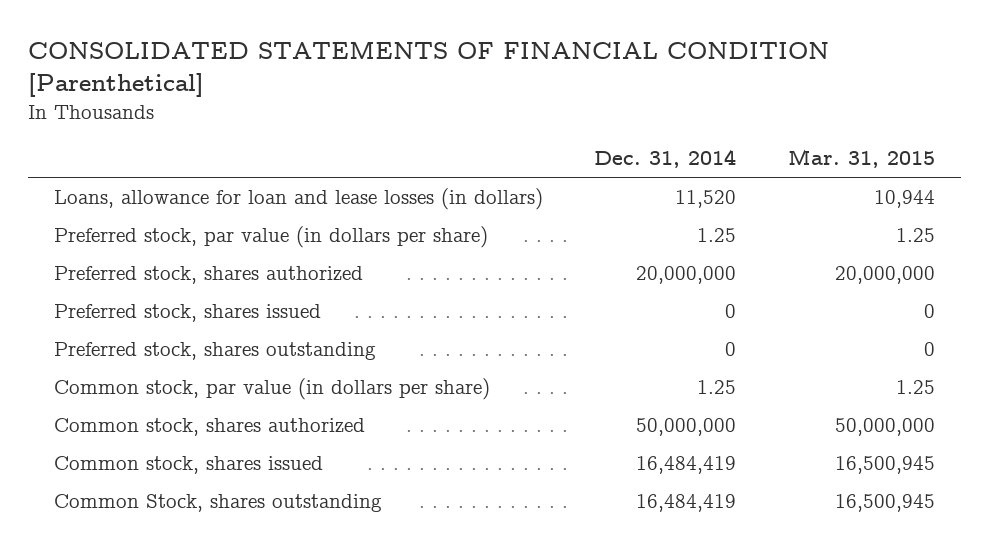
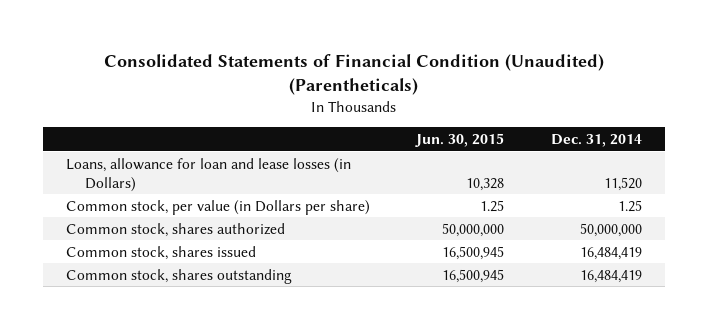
- CONSOLIDATED STATEMENTS OF FINANCIAL CONDITION [Parenthetical]
+ Consolidated Statements of Financial Condition (Unaudited) (Parentheticals)
- | Dec. 31, 2014 | Mar. 31, 2015
+ | Jun. 30, 2015 | Dec. 31, 2014
- Loans, allowance for loan and lease losses (in dollars) | 11,520 | 10,944
- Preferred stock, par value (in dollars per share) | 1.25 | 1.25
- Preferred stock, shares authorized | 20,000,000 | 20,000,000
- Preferred stock, shares issued | 0 | 0
- Preferred stock, shares outstanding | 0 | 0
- Common stock, par value (in dollars per share) | 1.25 | 1.25
+ Loans, allowance for loan and lease losses (in Dollars) | 10,328 | 11,520
+ Common stock, per value (in Dollars per share) | 1.25 | 1.25
- Common Stock, shares outstanding | 16,484,419 | 16,500,945
+ Common stock, shares outstanding | 16,500,945 | 16,484,419

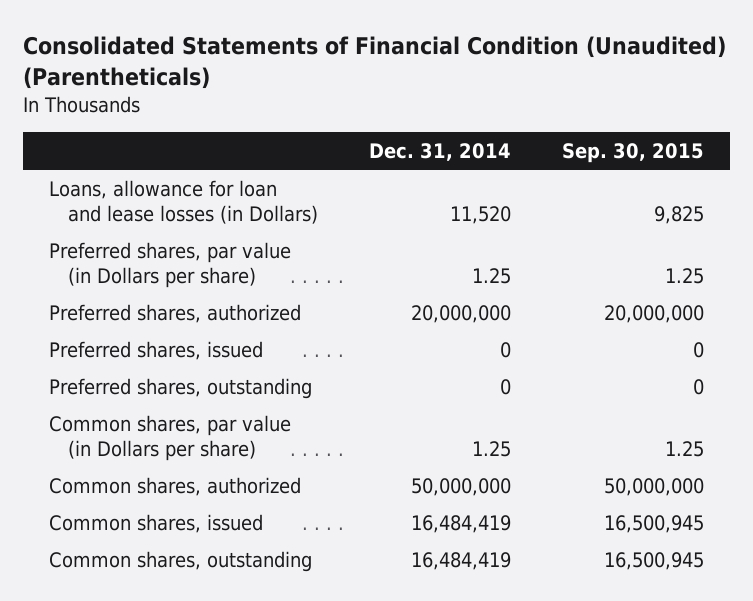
- | Jun. 30, 2015 | Dec. 31, 2014
+ | Dec. 31, 2014 | Sep. 30, 2015
- Common stock, per value (in Dollars per share) | 1.25 | 1.25
- Common stock, shares authorized | 50,000,000 | 50,000,000
- Common stock, shares issued | 16,500,945 | 16,484,419
- Common stock, shares outstanding | 16,500,945 | 16,484,419
+ Preferred shares, par value (in Dollars per share) | 1.25 | 1.25
+ Preferred shares, authorized | 20,000,000 | 20,000,000
+ Preferred shares, issued | 0 | 0
+ Preferred shares, outstanding | 0 | 0
+ Common shares, par value (in Dollars per share) | 1.25 | 1.25
+ Common shares, authorized | 50,000,000 | 50,000,000
+ Common shares, issued | 16,484,419 | 16,500,945
+ Common shares, outstanding | 16,484,419 | 16,500,945

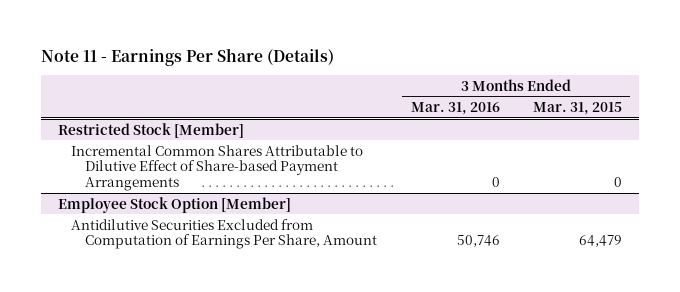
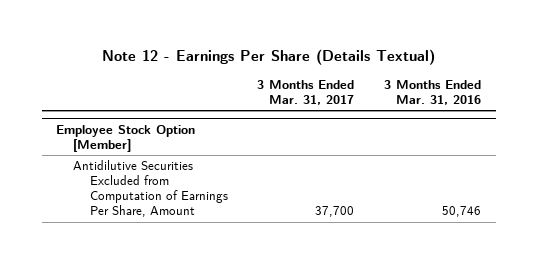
- Note 11 - Earnings Per Share (Details)
+ Note 12 - Earnings Per Share (Details Textual)
- | 3 Months Ended Mar. 31, 2016 | 3 Months Ended Mar. 31, 2015
+ | 3 Months Ended Mar. 31, 2017 | 3 Months Ended Mar. 31, 2016
- Restricted Stock [Member]
- Incremental Common Shares Attributable to Dilutive Effect of Share-based Payment Arrangements | 0 | 0

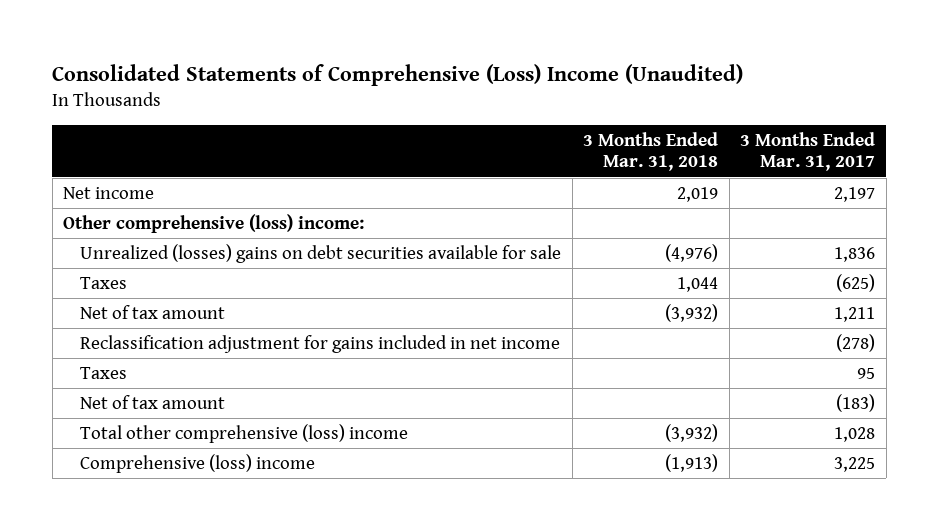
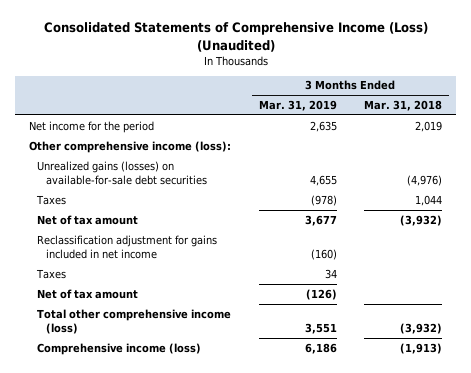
- Consolidated Statements of Comprehensive (Loss) Income (Unaudited)
+ Consolidated Statements of Comprehensive Income (Loss) (Unaudited)
- | 3 Months Ended Mar. 31, 2018 | 3 Months Ended Mar. 31, 2017
+ | 3 Months Ended Mar. 31, 2019 | 3 Months Ended Mar. 31, 2018
- Net income | 2,019 | 2,197
- Other comprehensive (loss) income:
- Unrealized (losses) gains on debt securities available for sale | (4,976) | 1,836
+ Net income for the period | 2,635 | 2,019
+ Other comprehensive income (loss):
+ Unrealized gains (losses) on available-for-sale debt securities | 4,655 | (4,976)
- Total other comprehensive (loss) income | (3,932) | 1,028
- Comprehensive (loss) income | (1,913) | 3,225
+ Total other comprehensive income (loss) | 3,551 | (3,932)
+ Comprehensive income (loss) | 6,186 | (1,913)

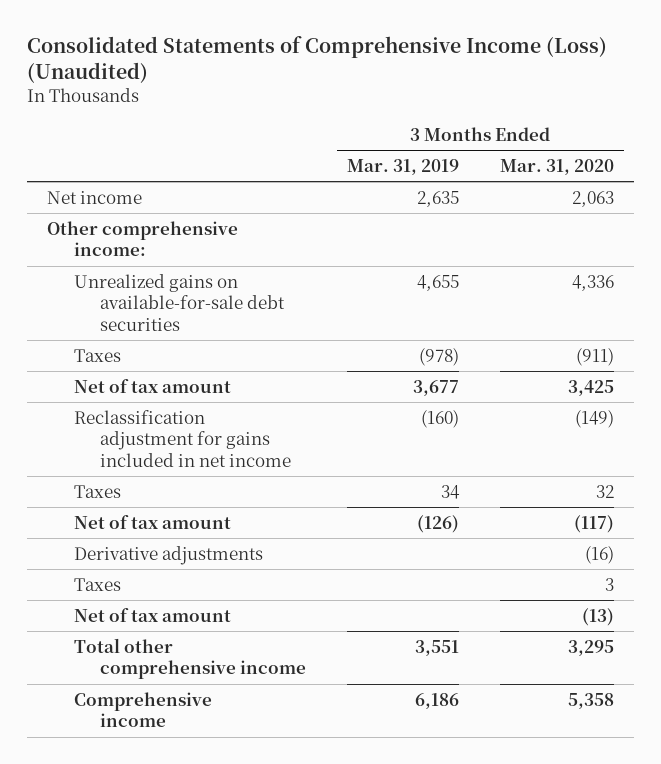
- | 3 Months Ended Mar. 31, 2019 | 3 Months Ended Mar. 31, 2018
+ | 3 Months Ended Mar. 31, 2019 | 3 Months Ended Mar. 31, 2020
- Net income for the period | 2,635 | 2,019
- Other comprehensive income (loss):
- Unrealized gains (losses) on available-for-sale debt securities | 4,655 | (4,976)
+ Net income | 2,635 | 2,063
+ Other comprehensive income:
+ Unrealized gains on available-for-sale debt securities | 4,655 | 4,336
- Total other comprehensive income (loss) | 3,551 | (3,932)
- Comprehensive income (loss) | 6,186 | (1,913)
+ Derivative adjustments | | (16)
+ Taxes | | 3
+ Net of tax amount | | (13)
+ Total other comprehensive income | 3,551 | 3,295
+ Comprehensive income | 6,186 | 5,358

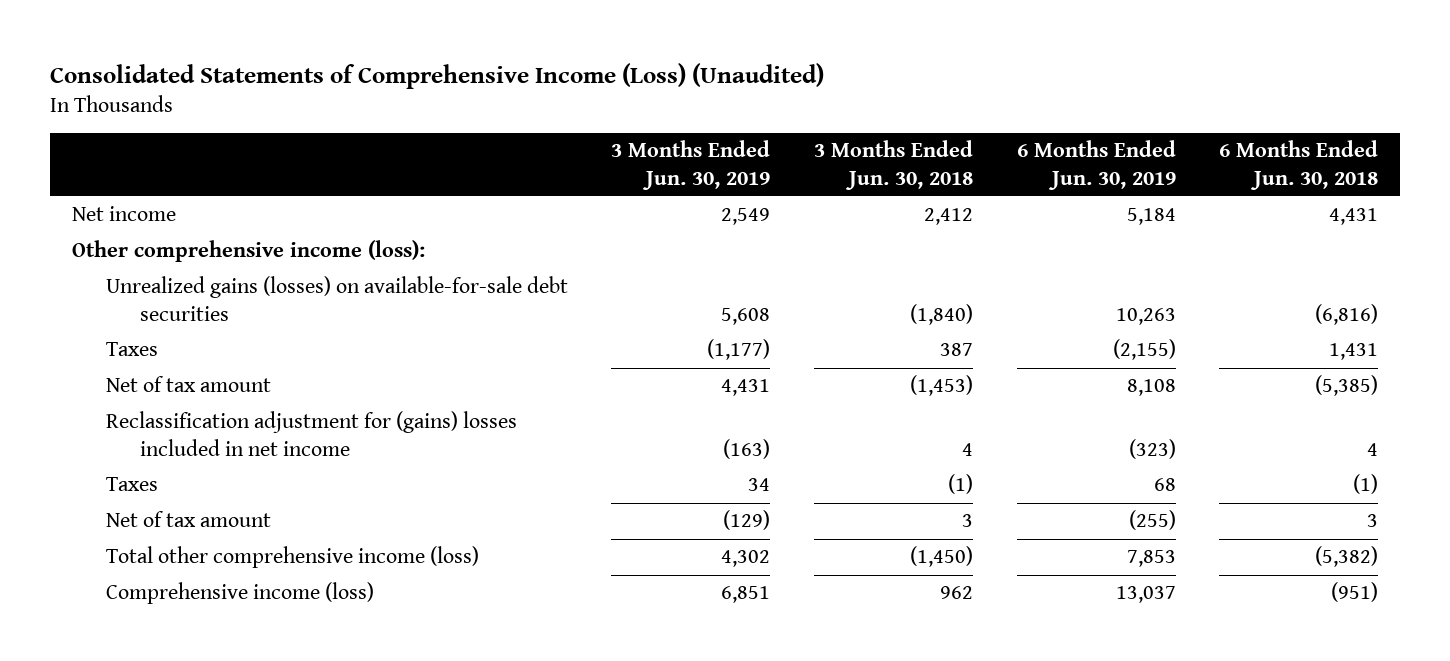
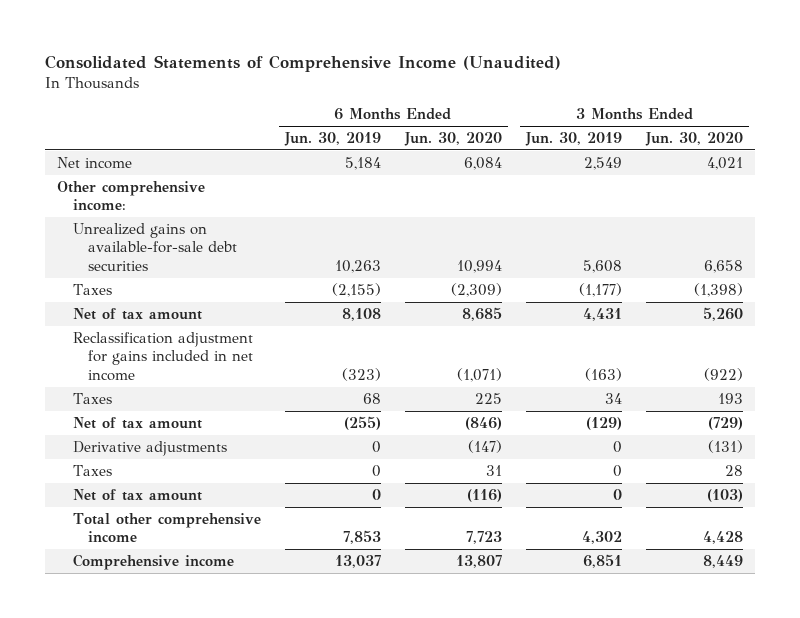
- Consolidated Statements of Comprehensive Income (Loss) (Unaudited)
+ Consolidated Statements of Comprehensive Income (Unaudited)
- | 3 Months Ended Jun. 30, 2019 | 3 Months Ended Jun. 30, 2018 | 6 Months Ended Jun. 30, 2019 | 6 Months Ended Jun. 30, 2018
+ | 6 Months Ended Jun. 30, 2019 | 6 Months Ended Jun. 30, 2020 | 3 Months Ended Jun. 30, 2019 | 3 Months Ended Jun. 30, 2020
- Other comprehensive income (loss):
- Unrealized gains (losses) on available-for-sale debt securities | 5,608 | (1,840) | 10,263 | (6,816)
+ Other comprehensive income:
+ Unrealized gains on available-for-sale debt securities | 10,263 | 10,994 | 5,608 | 6,658
- Reclassification adjustment for (gains) losses included in net income | (163) | 4 | (323) | 4
+ Reclassification adjustment for gains included in net income | (323) | (1,071) | (163) | (922)
- Total other comprehensive income (loss) | 4,302 | (1,450) | 7,853 | (5,382)
- Comprehensive income (loss) | 6,851 | 962 | 13,037 | (951)
+ Derivative adjustments | 0 | (147) | 0 | (131)
+ Taxes | 0 | 31 | 0 | 28
+ Net of tax amount | 0 | (116) | 0 | (103)
+ Total other comprehensive income | 7,853 | 7,723 | 4,302 | 4,428
+ Comprehensive income | 13,037 | 13,807 | 6,851 | 8,449

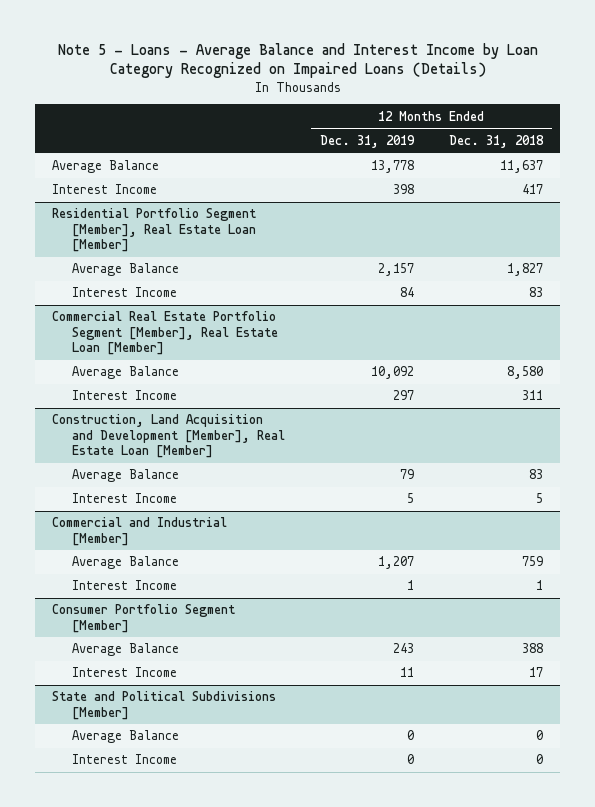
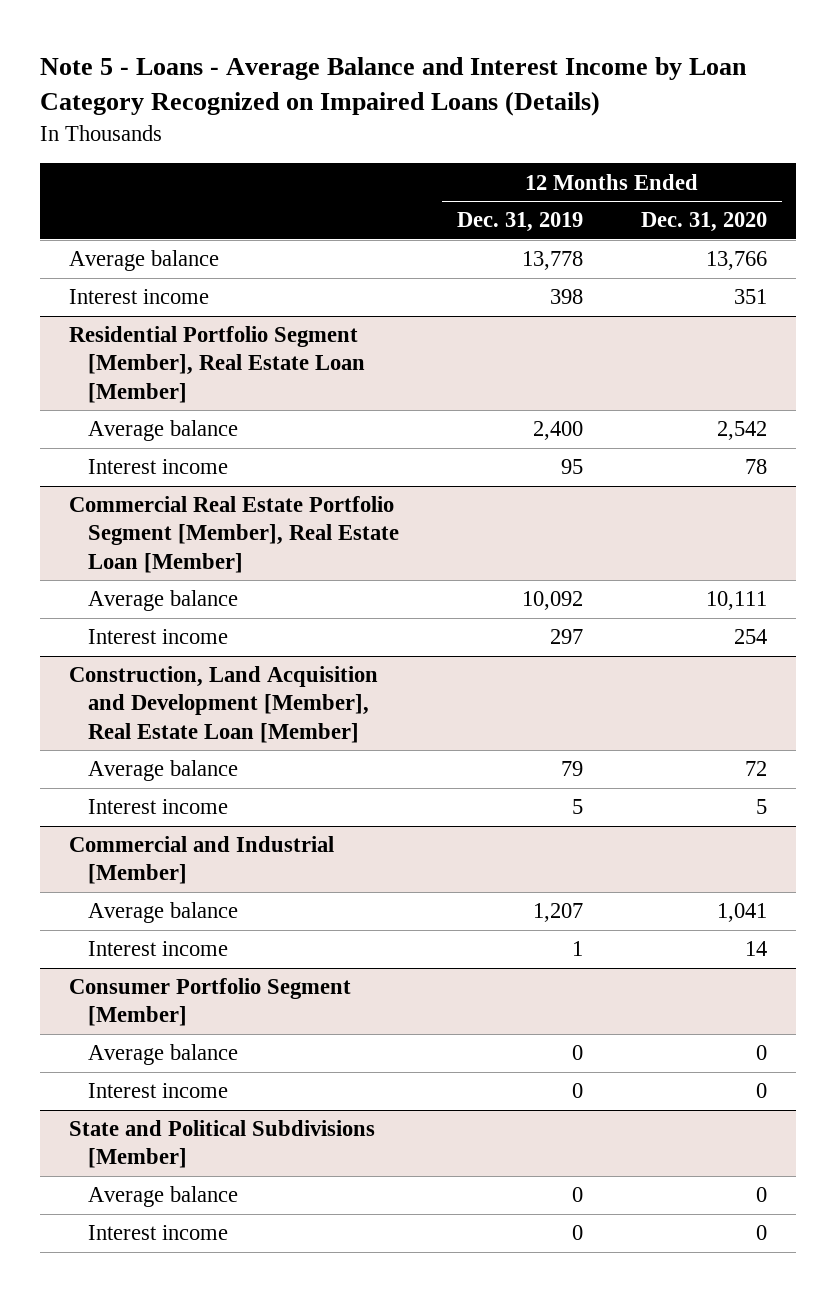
- | 12 Months Ended Dec. 31, 2019 | 12 Months Ended Dec. 31, 2018
+ | 12 Months Ended Dec. 31, 2019 | 12 Months Ended Dec. 31, 2020
- Average Balance | 13,778 | 11,637
- Interest Income | 398 | 417
+ Average balance | 13,778 | 13,766
+ Interest income | 398 | 351
@ Residential Portfolio Segment [Member], Real Estate Loan [Member]
- Average Balance | 2,157 | 1,827
- Interest Income | 84 | 83
+ Average balance | 2,400 | 2,542
+ Interest income | 95 | 78
@ Commercial Real Estate Portfolio Segment [Member], Real Estate Loan [Member]
- Average Balance | 10,092 | 8,580
- Interest Income | 297 | 311
+ Average balance | 10,092 | 10,111
+ Interest income | 297 | 254
@ Construction, Land Acquisition and Development [Member], Real Estate Loan [Member]
- Average Balance | 79 | 83
- Interest Income | 5 | 5
+ Average balance | 79 | 72
+ Interest income | 5 | 5
@ Commercial and Industrial [Member]
- Average Balance | 1,207 | 759
- Interest Income | 1 | 1
+ Average balance | 1,207 | 1,041
+ Interest income | 1 | 14
@ Consumer Portfolio Segment [Member]
- Average Balance | 243 | 388
- Interest Income | 11 | 17
+ Average balance | 0 | 0
+ Interest income | 0 | 0
@ State and Political Subdivisions [Member]
- Average Balance | 0 | 0
- Interest Income | 0 | 0
+ Average balance | 0 | 0
+ Interest income | 0 | 0

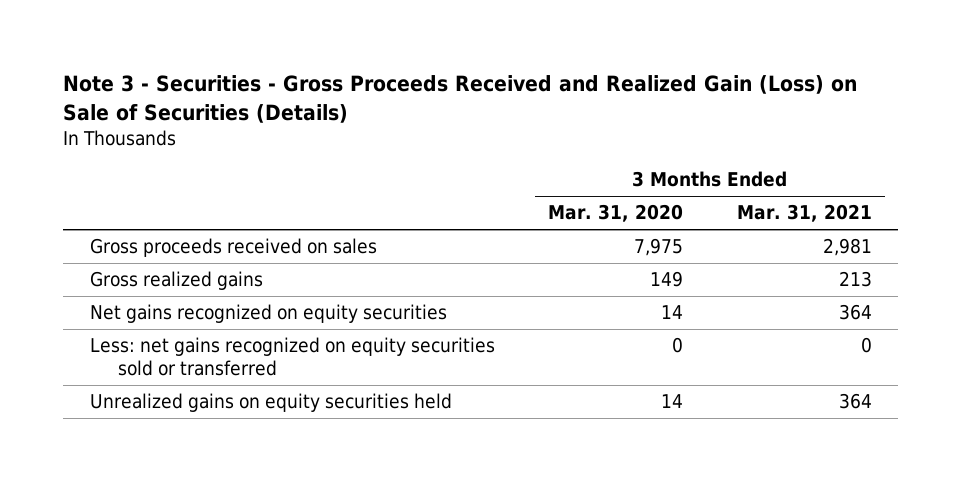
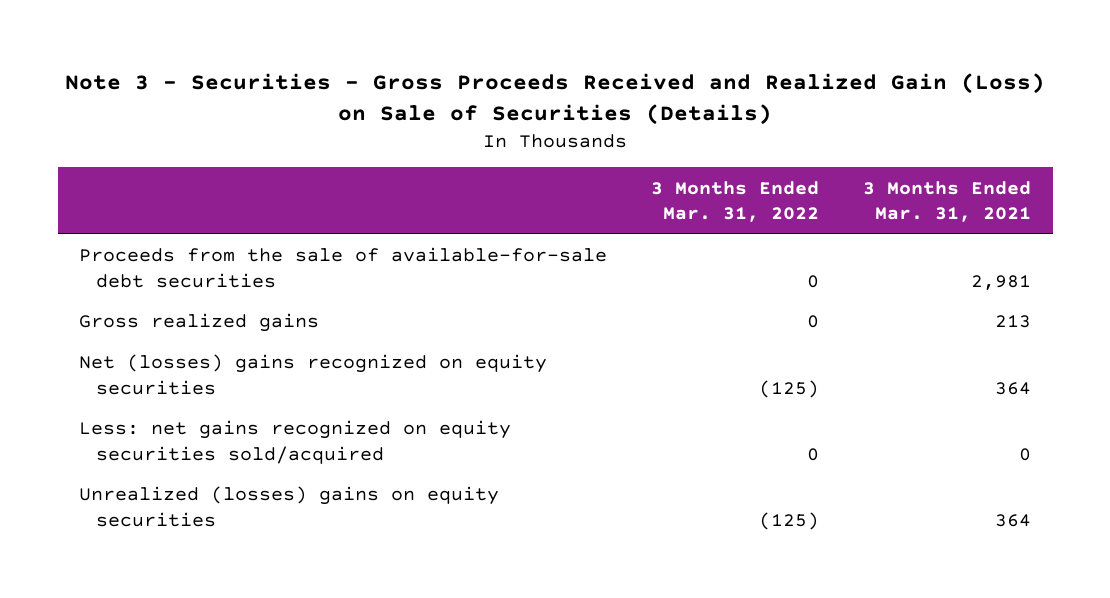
- | 3 Months Ended Mar. 31, 2020 | 3 Months Ended Mar. 31, 2021
+ | 3 Months Ended Mar. 31, 2022 | 3 Months Ended Mar. 31, 2021
- Gross proceeds received on sales | 7,975 | 2,981
+ Proceeds from the sale of available-for-sale debt securities | 0 | 2,981
- Net gains recognized on equity securities | 14 | 364
- Less: net gains recognized on equity securities sold or transferred | 0 | 0
- Unrealized gains on equity securities held | 14 | 364
+ Net (losses) gains recognized on equity securities | (125) | 364
+ Less: net gains recognized on equity securities sold/acquired | 0 | 0
+ Unrealized (losses) gains on equity securities | (125) | 364

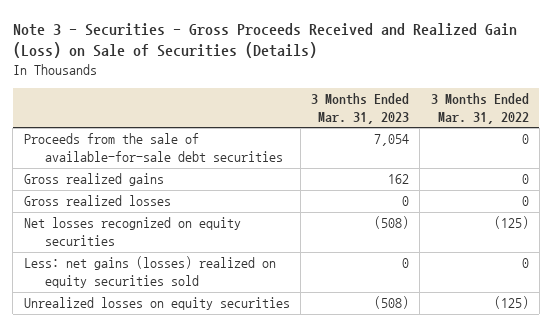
- | 3 Months Ended Mar. 31, 2022 | 3 Months Ended Mar. 31, 2021
+ | 3 Months Ended Mar. 31, 2023 | 3 Months Ended Mar. 31, 2022
- Net (losses) gains recognized on equity securities | (125) | 364
- Less: net gains recognized on equity securities sold/acquired | 0 | 0
- Unrealized (losses) gains on equity securities | (125) | 364
+ Gross realized losses | 0 | 0
+ Net losses recognized on equity securities | (508) | (125)
+ Less: net gains (losses) realized on equity securities sold | 0 | 0
+ Unrealized losses on equity securities | (508) | (125)

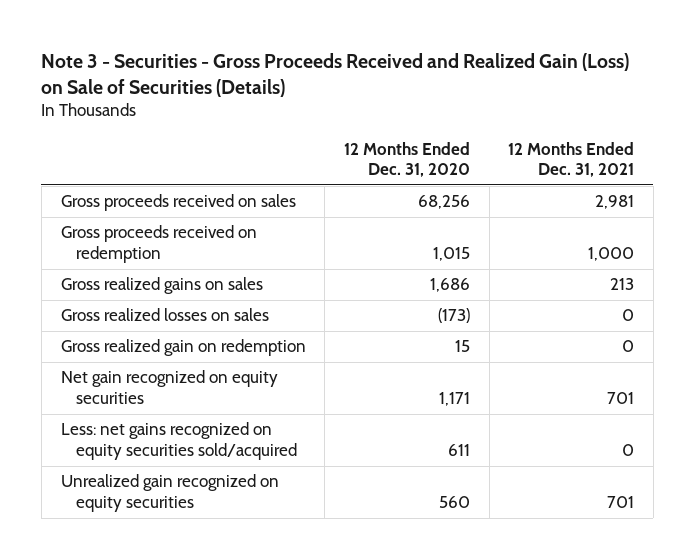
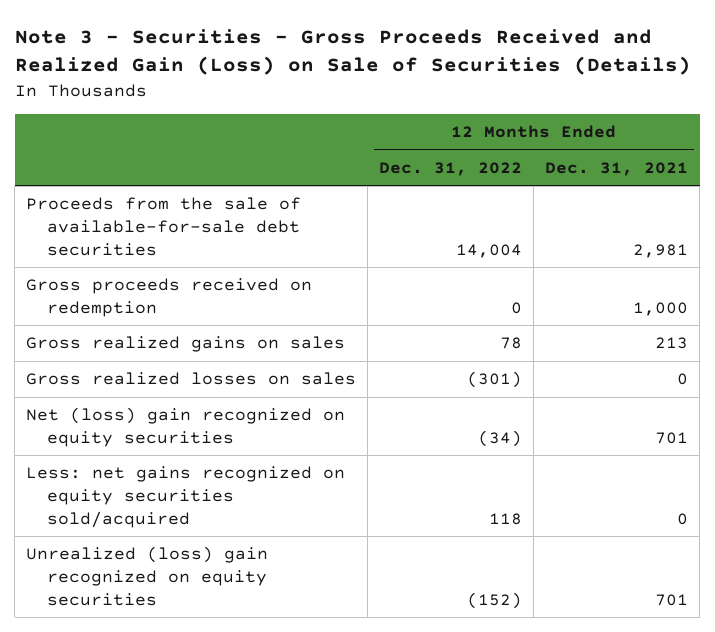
- | 12 Months Ended Dec. 31, 2020 | 12 Months Ended Dec. 31, 2021
+ | 12 Months Ended Dec. 31, 2022 | 12 Months Ended Dec. 31, 2021
- Gross proceeds received on sales | 68,256 | 2,981
+ Proceeds from the sale of available-for-sale debt securities | 14,004 | 2,981
- Gross realized gain on redemption | 15 | 0
- Net gain recognized on equity securities | 1,171 | 701
+ Net (loss) gain recognized on equity securities | (34) | 701
- Unrealized gain recognized on equity securities | 560 | 701
+ Unrealized (loss) gain recognized on equity securities | (152) | 701

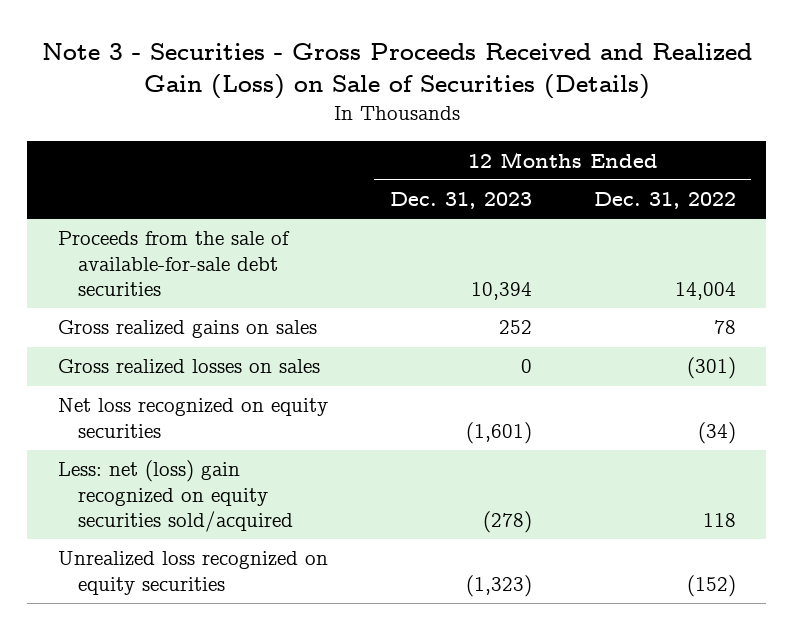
- | 12 Months Ended Dec. 31, 2022 | 12 Months Ended Dec. 31, 2021
+ | 12 Months Ended Dec. 31, 2023 | 12 Months Ended Dec. 31, 2022
- Gross proceeds received on redemption | 0 | 1,000
- Net (loss) gain recognized on equity securities | (34) | 701
- Less: net gains recognized on equity securities sold/acquired | 118 | 0
- Unrealized (loss) gain recognized on equity securities | (152) | 701
+ Net loss recognized on equity securities | (1,601) | (34)
+ Less: net (loss) gain recognized on equity securities sold/acquired | (278) | 118
+ Unrealized loss recognized on equity securities | (1,323) | (152)

